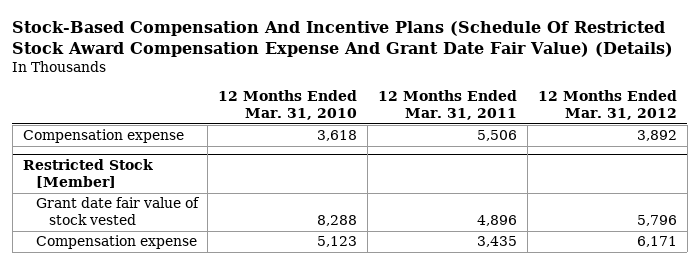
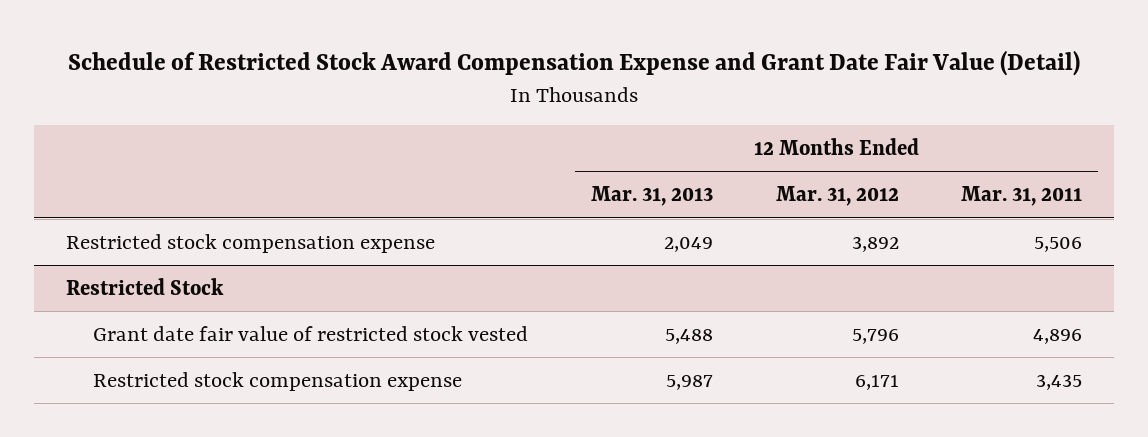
- Stock-Based Compensation And Incentive Plans (Schedule Of Restricted Stock Award Compensation Expense And Grant Date Fair Value) (Details)
+ Schedule of Restricted Stock Award Compensation Expense and Grant Date Fair Value (Detail)
- | 12 Months Ended Mar. 31, 2010 | 12 Months Ended Mar. 31, 2011 | 12 Months Ended Mar. 31, 2012
+ | 12 Months Ended Mar. 31, 2013 | 12 Months Ended Mar. 31, 2012 | 12 Months Ended Mar. 31, 2011
- Compensation expense | 3,618 | 5,506 | 3,892
- Restricted Stock [Member]
- Grant date fair value of stock vested | 8,288 | 4,896 | 5,796
- Compensation expense | 5,123 | 3,435 | 6,171
+ Restricted stock compensation expense | 2,049 | 3,892 | 5,506
+ Restricted Stock
+ Grant date fair value of restricted stock vested | 5,488 | 5,796 | 4,896
+ Restricted stock compensation expense | 5,987 | 6,171 | 3,435

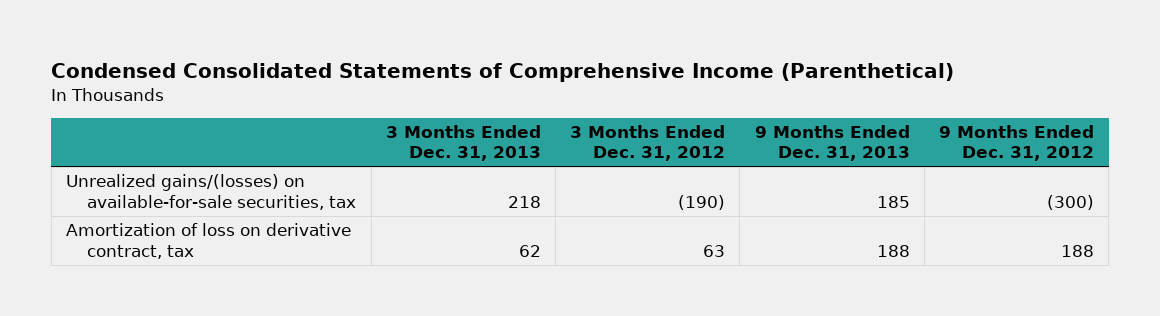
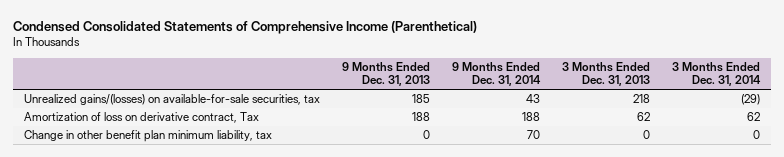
- | 3 Months Ended Dec. 31, 2013 | 3 Months Ended Dec. 31, 2012 | 9 Months Ended Dec. 31, 2013 | 9 Months Ended Dec. 31, 2012
+ | 9 Months Ended Dec. 31, 2013 | 9 Months Ended Dec. 31, 2014 | 3 Months Ended Dec. 31, 2013 | 3 Months Ended Dec. 31, 2014
- Amortization of loss on derivative contract, tax | 62 | 63 | 188 | 188
+ Amortization of loss on derivative contract, Tax | 188 | 188 | 62 | 62
+ Change in other benefit plan minimum liability, tax | 0 | 70 | 0 | 0

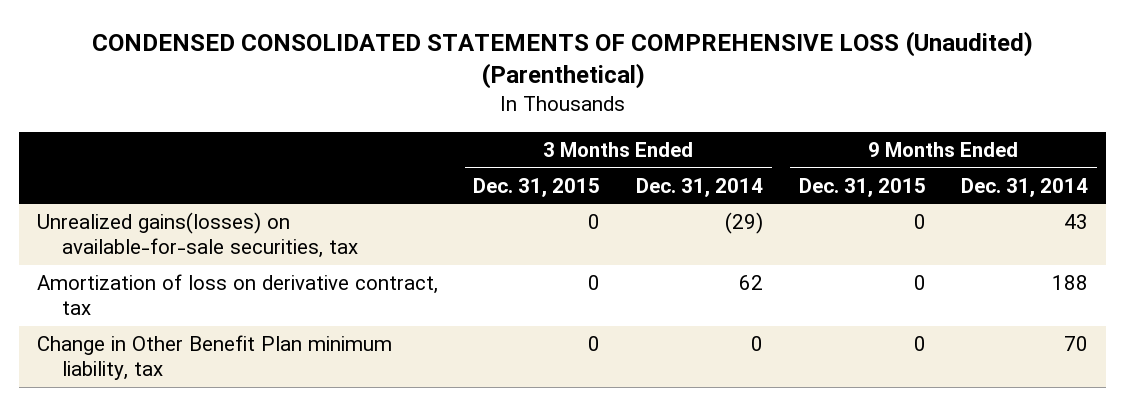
- Condensed Consolidated Statements of Comprehensive Income (Parenthetical)
+ CONDENSED CONSOLIDATED STATEMENTS OF COMPREHENSIVE LOSS (Unaudited) (Parenthetical)
- | 9 Months Ended Dec. 31, 2013 | 9 Months Ended Dec. 31, 2014 | 3 Months Ended Dec. 31, 2013 | 3 Months Ended Dec. 31, 2014
+ | 3 Months Ended Dec. 31, 2015 | 3 Months Ended Dec. 31, 2014 | 9 Months Ended Dec. 31, 2015 | 9 Months Ended Dec. 31, 2014
- Unrealized gains/(losses) on available-for-sale securities, tax | 185 | 43 | 218 | (29)
- Amortization of loss on derivative contract, Tax | 188 | 188 | 62 | 62
- Change in other benefit plan minimum liability, tax | 0 | 70 | 0 | 0
+ Unrealized gains(losses) on available-for-sale securities, tax | 0 | (29) | 0 | 43
+ Amortization of loss on derivative contract, tax | 0 | 62 | 0 | 188
+ Change in Other Benefit Plan minimum liability, tax | 0 | 0 | 0 | 70

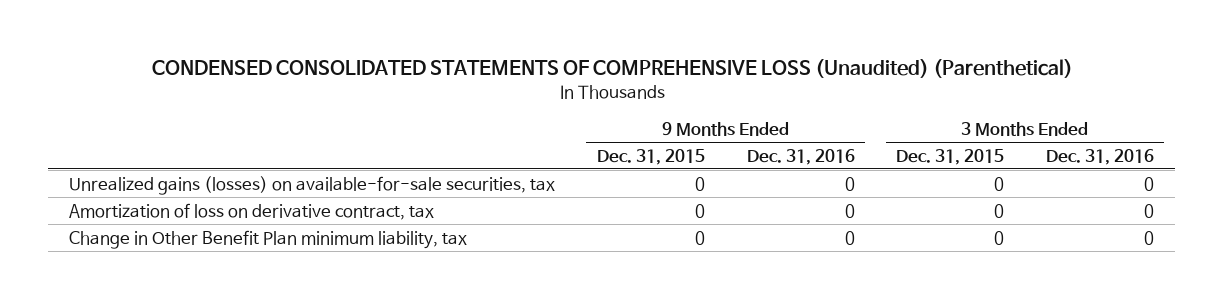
- | 3 Months Ended Dec. 31, 2015 | 3 Months Ended Dec. 31, 2014 | 9 Months Ended Dec. 31, 2015 | 9 Months Ended Dec. 31, 2014
+ | 9 Months Ended Dec. 31, 2015 | 9 Months Ended Dec. 31, 2016 | 3 Months Ended Dec. 31, 2015 | 3 Months Ended Dec. 31, 2016
- Unrealized gains(losses) on available-for-sale securities, tax | 0 | (29) | 0 | 43
+ Unrealized gains (losses) on available-for-sale securities, tax | 0 | 0 | 0 | 0

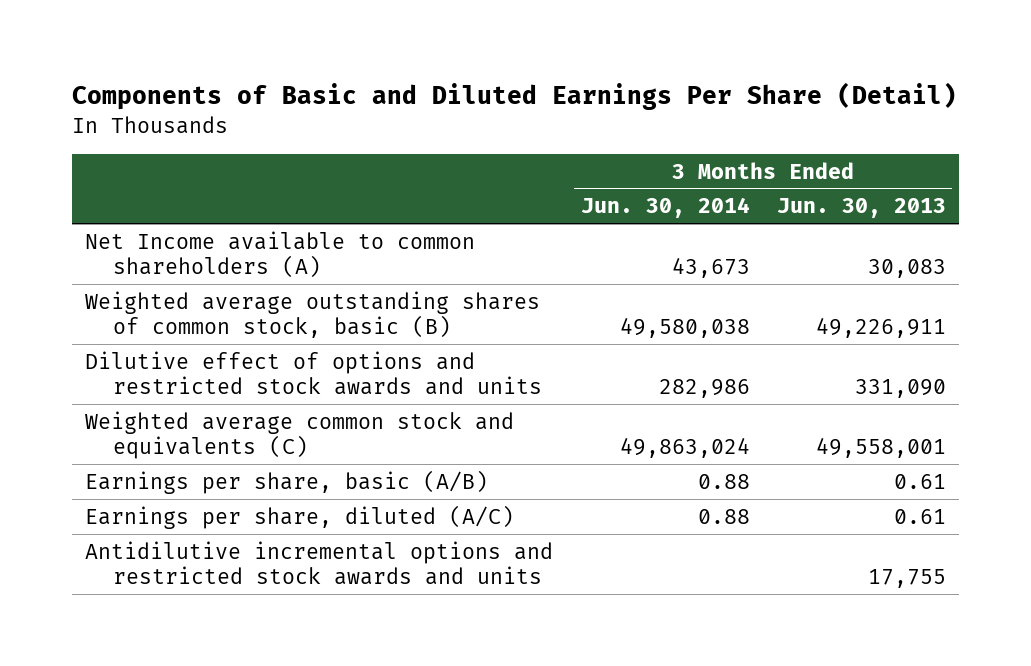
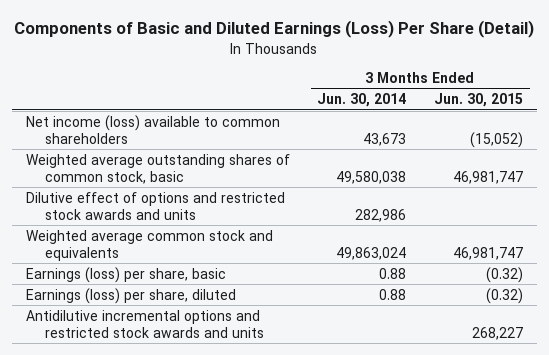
- Components of Basic and Diluted Earnings Per Share (Detail)
+ Components of Basic and Diluted Earnings (Loss) Per Share (Detail)
- | 3 Months Ended Jun. 30, 2014 | 3 Months Ended Jun. 30, 2013
+ | 3 Months Ended Jun. 30, 2014 | 3 Months Ended Jun. 30, 2015
- Net Income available to common shareholders (A) | 43,673 | 30,083
- Weighted average outstanding shares of common stock, basic (B) | 49,580,038 | 49,226,911
+ Net income (loss) available to common shareholders | 43,673 | (15,052)
+ Weighted average outstanding shares of common stock, basic | 49,580,038 | 46,981,747
- Weighted average common stock and equivalents (C) | 49,863,024 | 49,558,001
- Earnings per share, basic (A/B) | 0.88 | 0.61
- Earnings per share, diluted (A/C) | 0.88 | 0.61
+ Weighted average common stock and equivalents | 49,863,024 | 46,981,747
+ Earnings (loss) per share, basic | 0.88 | (0.32)
+ Earnings (loss) per share, diluted | 0.88 | (0.32)

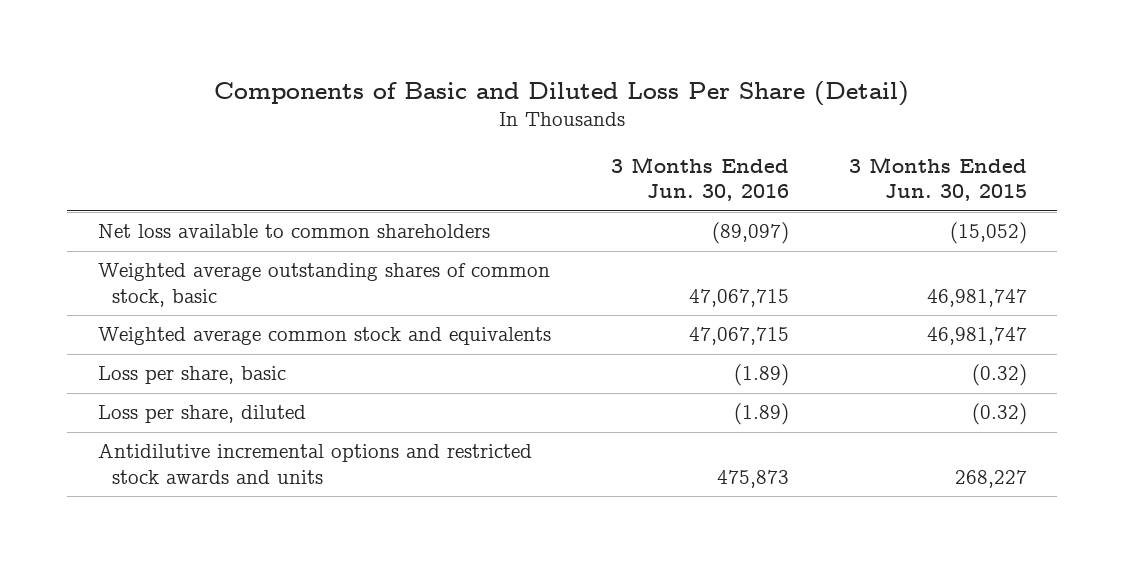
- Components of Basic and Diluted Earnings (Loss) Per Share (Detail)
+ Components of Basic and Diluted Loss Per Share (Detail)
- | 3 Months Ended Jun. 30, 2014 | 3 Months Ended Jun. 30, 2015
+ | 3 Months Ended Jun. 30, 2016 | 3 Months Ended Jun. 30, 2015
- Net income (loss) available to common shareholders | 43,673 | (15,052)
+ Net loss available to common shareholders | (89,097) | (15,052)
- Dilutive effect of options and restricted stock awards and units | 282,986 |
- Earnings (loss) per share, basic | 0.88 | (0.32)
- Earnings (loss) per share, diluted | 0.88 | (0.32)
+ Loss per share, basic | (1.89) | (0.32)
+ Loss per share, diluted | (1.89) | (0.32)

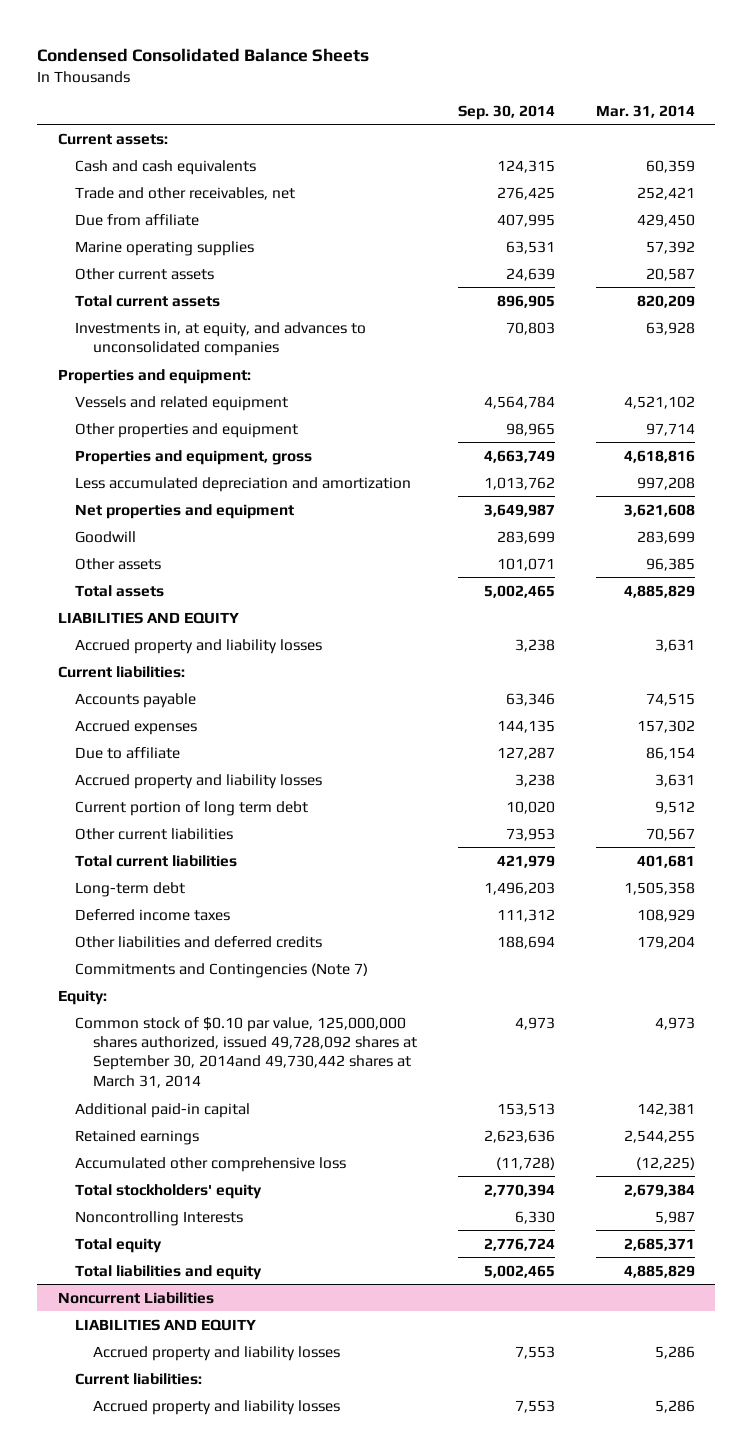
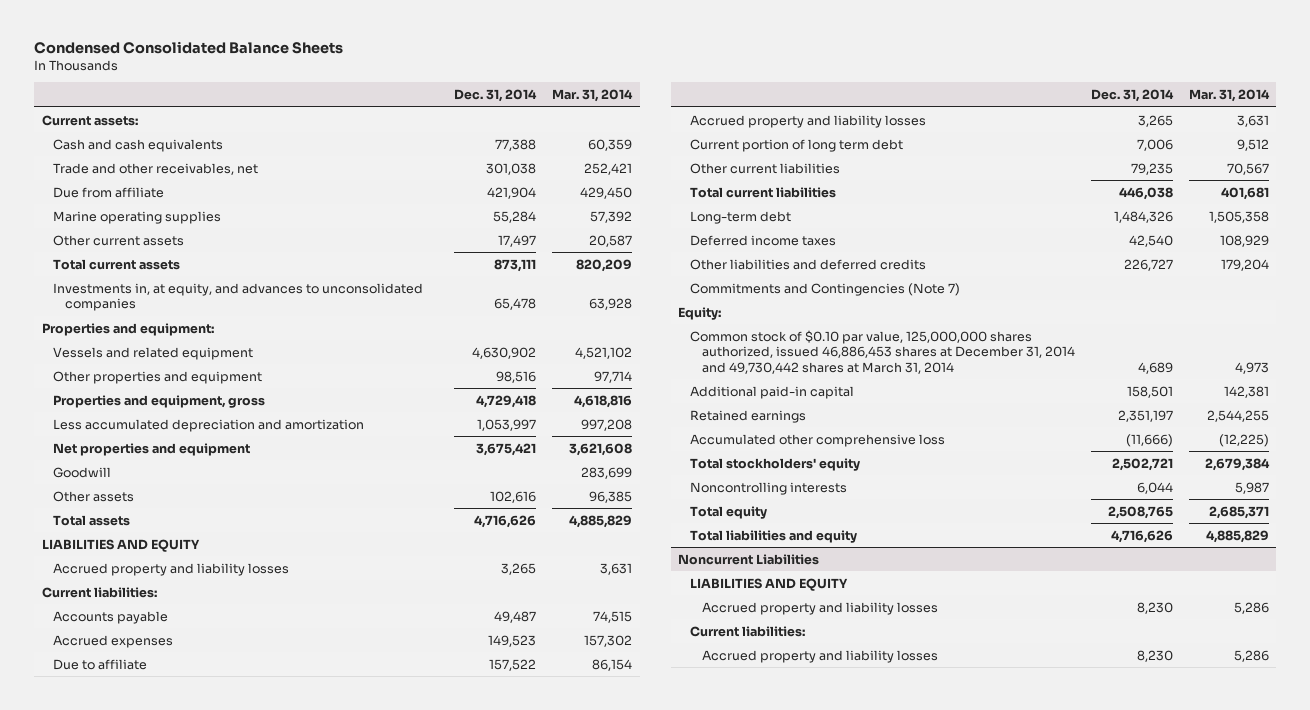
- | Sep. 30, 2014 | Mar. 31, 2014
+ | Dec. 31, 2014 | Mar. 31, 2014
- Common stock of $0.10 par value, 125,000,000 shares authorized, issued 49,728,092 shares at September 30, 2014and 49,730,442 shares at March 31, 2014 | 4,973 | 4,973
+ Common stock of $0.10 par value, 125,000,000 shares authorized, issued 46,886,453 shares at December 31, 2014 and 49,730,442 shares at March 31, 2014 | 4,689 | 4,973
- Noncontrolling Interests | 6,330 | 5,987
+ Noncontrolling interests | 6,044 | 5,987

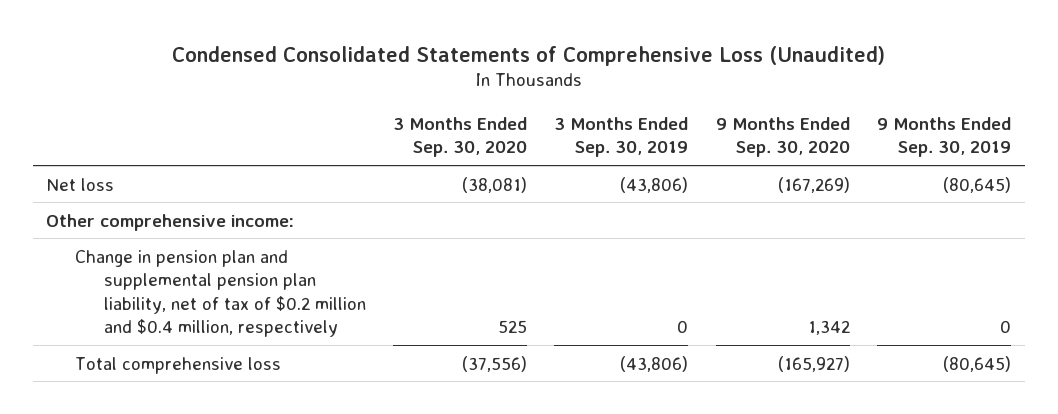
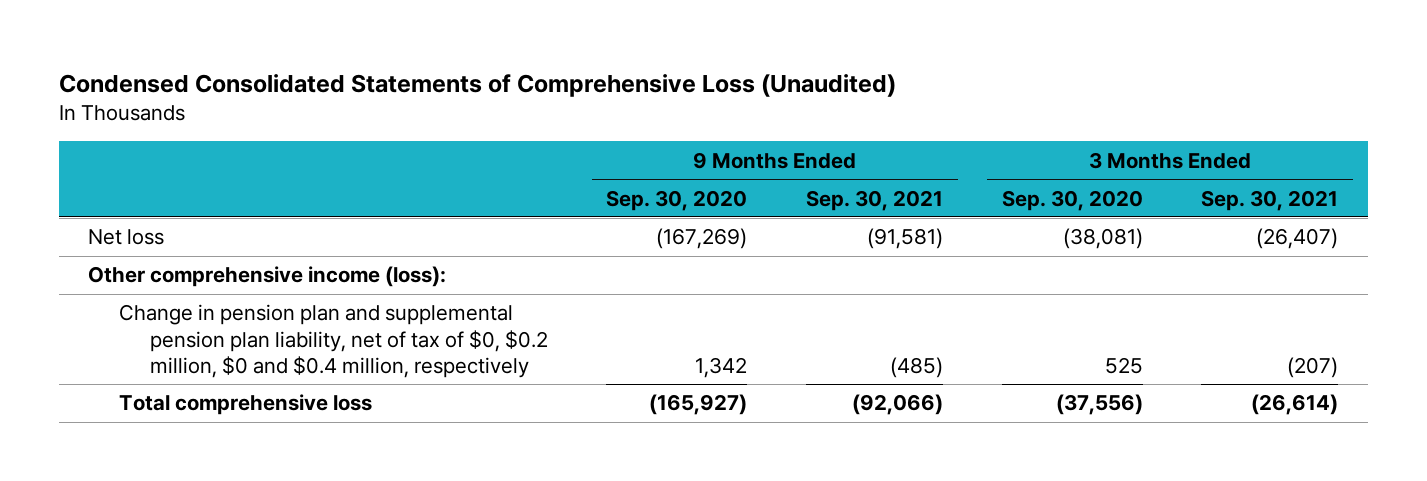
- | 3 Months Ended Sep. 30, 2020 | 3 Months Ended Sep. 30, 2019 | 9 Months Ended Sep. 30, 2020 | 9 Months Ended Sep. 30, 2019
+ | 9 Months Ended Sep. 30, 2020 | 9 Months Ended Sep. 30, 2021 | 3 Months Ended Sep. 30, 2020 | 3 Months Ended Sep. 30, 2021
- Other comprehensive income:
- Change in pension plan and supplemental pension plan liability, net of tax of $0.2 million and $0.4 million, respectively | 525 | 0 | 1,342 | 0
+ Other comprehensive income (loss):
+ Change in pension plan and supplemental pension plan liability, net of tax of $0, $0.2 million, $0 and $0.4 million, respectively | 1,342 | (485) | 525 | (207)

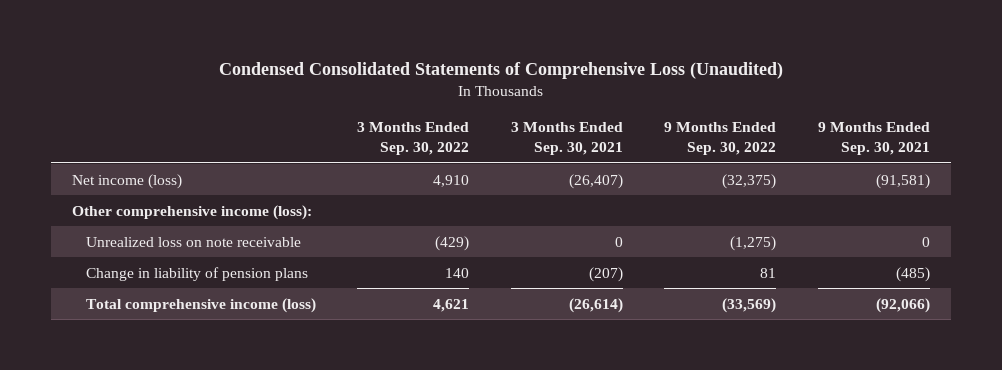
- | 9 Months Ended Sep. 30, 2020 | 9 Months Ended Sep. 30, 2021 | 3 Months Ended Sep. 30, 2020 | 3 Months Ended Sep. 30, 2021
+ | 3 Months Ended Sep. 30, 2022 | 3 Months Ended Sep. 30, 2021 | 9 Months Ended Sep. 30, 2022 | 9 Months Ended Sep. 30, 2021
- Net loss | (167,269) | (91,581) | (38,081) | (26,407)
+ Net income (loss) | 4,910 | (26,407) | (32,375) | (91,581)
- Change in pension plan and supplemental pension plan liability, net of tax of $0, $0.2 million, $0 and $0.4 million, respectively | 1,342 | (485) | 525 | (207)
- Total comprehensive loss | (165,927) | (92,066) | (37,556) | (26,614)
+ Unrealized loss on note receivable | (429) | 0 | (1,275) | 0
+ Change in liability of pension plans | 140 | (207) | 81 | (485)
+ Total comprehensive income (loss) | 4,621 | (26,614) | (33,569) | (92,066)

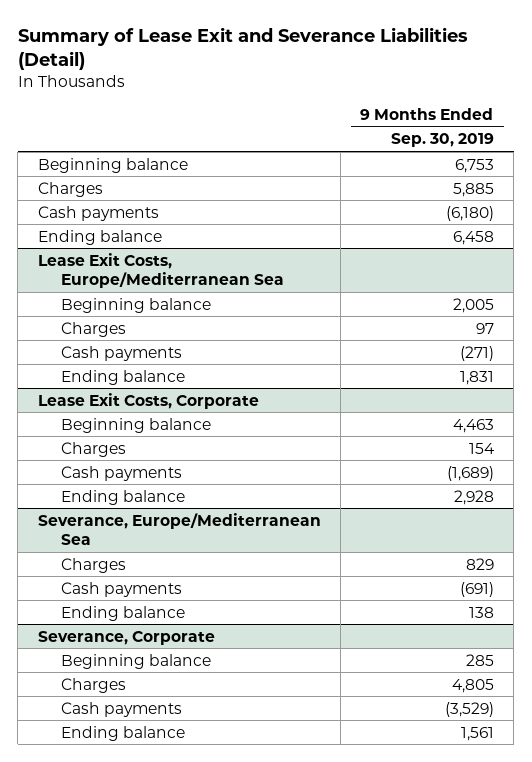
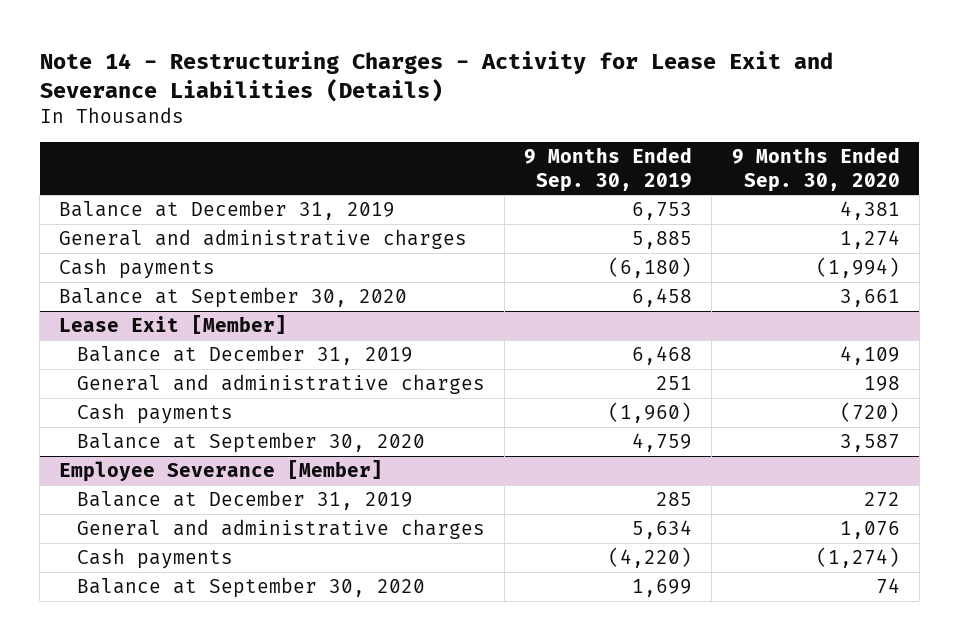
- Summary of Lease Exit and Severance Liabilities (Detail)
+ Note 14 - Restructuring Charges - Activity for Lease Exit and Severance Liabilities (Details)
- | 9 Months Ended Sep. 30, 2019
+ | 9 Months Ended Sep. 30, 2019 | 9 Months Ended Sep. 30, 2020
- Beginning balance | 6,753
- Charges | 5,885
+ Balance at December 31, 2019 | 6,753 | 4,381
+ General and administrative charges | 5,885 | 1,274
- Ending balance | 6,458
- Lease Exit Costs, Europe/Mediterranean Sea
- Beginning balance | 2,005
- Charges | 97
- Cash payments | (271)
- Ending balance | 1,831
- Lease Exit Costs, Corporate
- Beginning balance | 4,463
- Charges | 154
- Cash payments | (1,689)
- Ending balance | 2,928
- Severance, Europe/Mediterranean Sea
- Charges | 829
- Cash payments | (691)
- Ending balance | 138
- Severance, Corporate
- Beginning balance | 285
- Charges | 4,805
- Cash payments | (3,529)
- Ending balance | 1,561
+ Balance at September 30, 2020 | 6,458 | 3,661
+ Lease Exit [Member]
+ Balance at December 31, 2019 | 6,468 | 4,109
+ General and administrative charges | 251 | 198
+ Cash payments | (1,960) | (720)
+ Balance at September 30, 2020 | 4,759 | 3,587
+ Employee Severance [Member]
+ Balance at December 31, 2019 | 285 | 272
+ General and administrative charges | 5,634 | 1,076
+ Cash payments | (4,220) | (1,274)
+ Balance at September 30, 2020 | 1,699 | 74

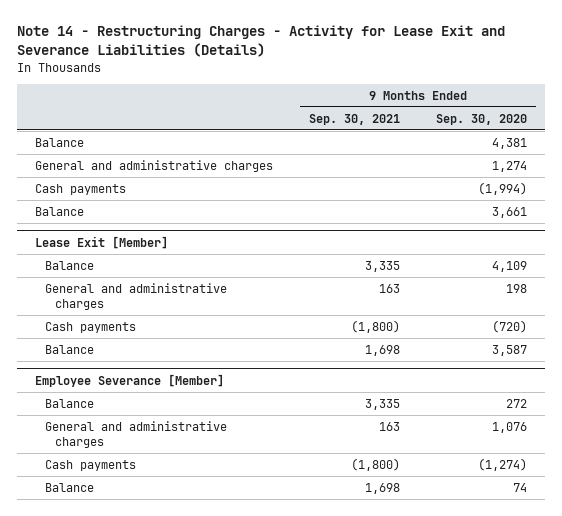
- | 9 Months Ended Sep. 30, 2019 | 9 Months Ended Sep. 30, 2020
+ | 9 Months Ended Sep. 30, 2021 | 9 Months Ended Sep. 30, 2020
- Balance at December 31, 2019 | 6,753 | 4,381
+ Balance | | 4,381
- Balance at September 30, 2020 | 6,458 | 3,661
+ Balance | | 3,661
@ Lease Exit [Member]
- Balance at December 31, 2019 | 6,468 | 4,109
+ Balance | 3,335 | 4,109
- Balance at September 30, 2020 | 4,759 | 3,587
+ Balance | 1,698 | 3,587
@ Employee Severance [Member]
- Balance at December 31, 2019 | 285 | 272
+ Balance | 3,335 | 272
- Balance at September 30, 2020 | 1,699 | 74
+ Balance | 1,698 | 74

